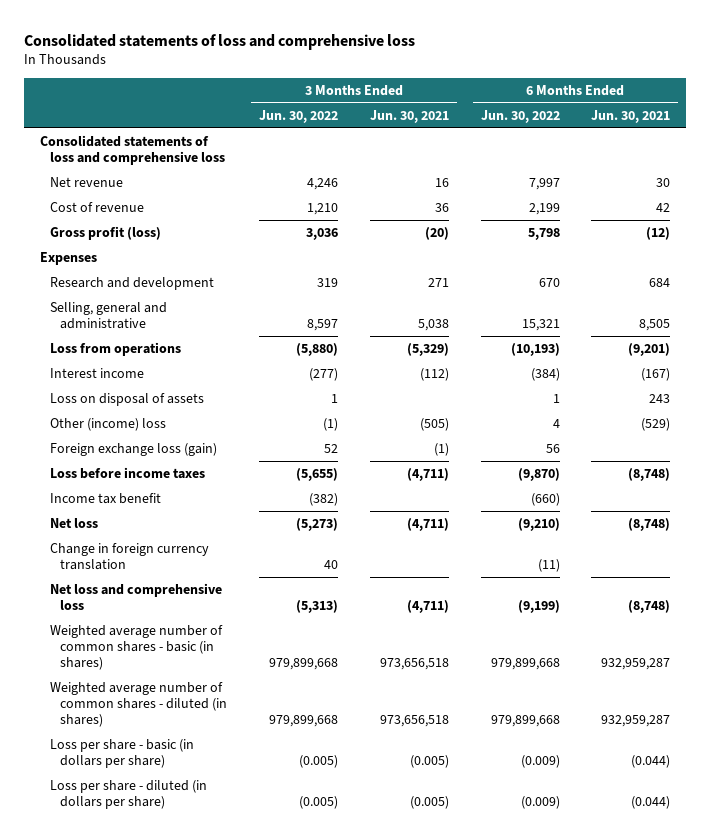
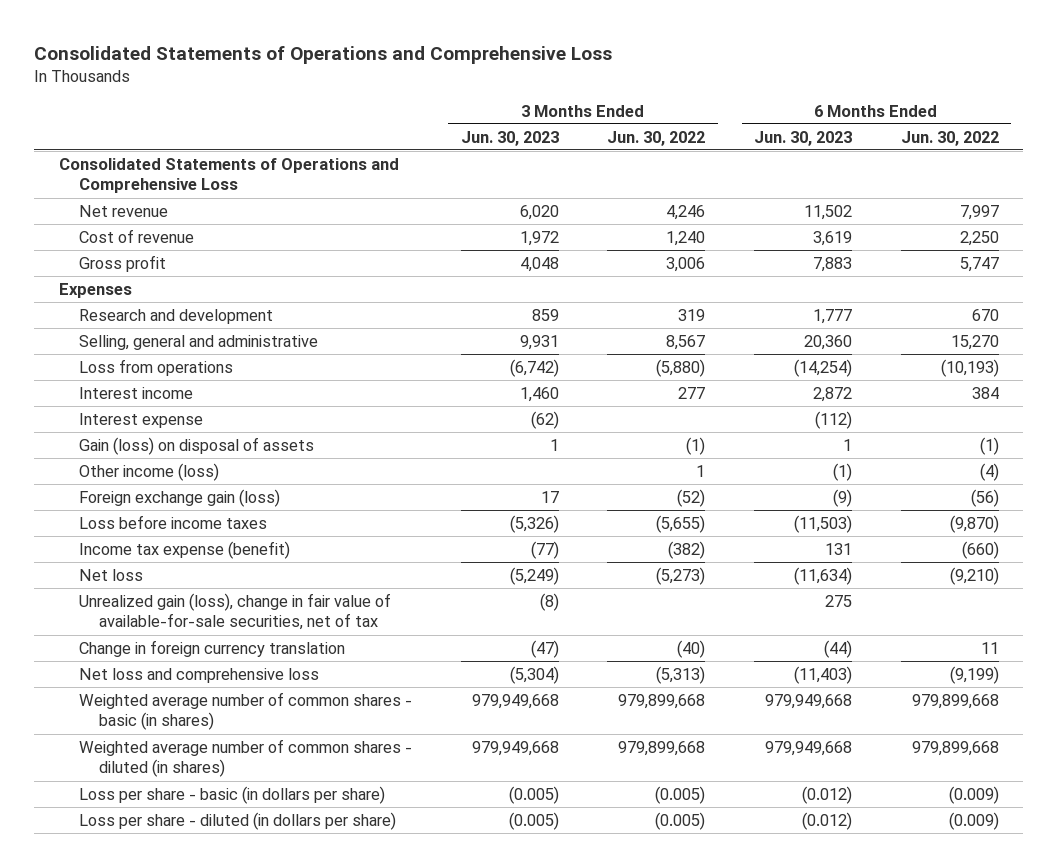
- Consolidated statements of loss and comprehensive loss
+ Consolidated Statements of Operations and Comprehensive Loss
- | 3 Months Ended Jun. 30, 2022 | 3 Months Ended Jun. 30, 2021 | 6 Months Ended Jun. 30, 2022 | 6 Months Ended Jun. 30, 2021
+ | 3 Months Ended Jun. 30, 2023 | 3 Months Ended Jun. 30, 2022 | 6 Months Ended Jun. 30, 2023 | 6 Months Ended Jun. 30, 2022
- Consolidated statements of loss and comprehensive loss
+ Consolidated Statements of Operations and Comprehensive Loss
- Cost of revenue | 1,210 | 36 | 2,199 | 42
- Gross profit (loss) | 3,036 | (20) | 5,798 | (12)
+ Cost of revenue | 1,972 | 1,240 | 3,619 | 2,250
+ Gross profit | 4,048 | 3,006 | 7,883 | 5,747
- Selling, general and administrative | 8,597 | 5,038 | 15,321 | 8,505
+ Selling, general and administrative | 9,931 | 8,567 | 20,360 | 15,270
- Interest income | (277) | (112) | (384) | (167)
- Loss on disposal of assets | 1 | | 1 | 243
- Other (income) loss | (1) | (505) | 4 | (529)
- Foreign exchange loss (gain) | 52 | (1) | 56 |
+ Interest income | 1,460 | 277 | 2,872 | 384
+ Interest expense | (62) | | (112) |
+ Gain (loss) on disposal of assets | 1 | (1) | 1 | (1)
+ Other income (loss) | | 1 | (1) | (4)
+ Foreign exchange gain (loss) | 17 | (52) | (9) | (56)
- Income tax benefit | (382) | | (660) |
+ Income tax expense (benefit) | (77) | (382) | 131 | (660)
- Change in foreign currency translation | 40 | | (11) |
+ Unrealized gain (loss), change in fair value of available-for-sale securities, net of tax | (8) | | 275 |
+ Change in foreign currency translation | (47) | (40) | (44) | 11

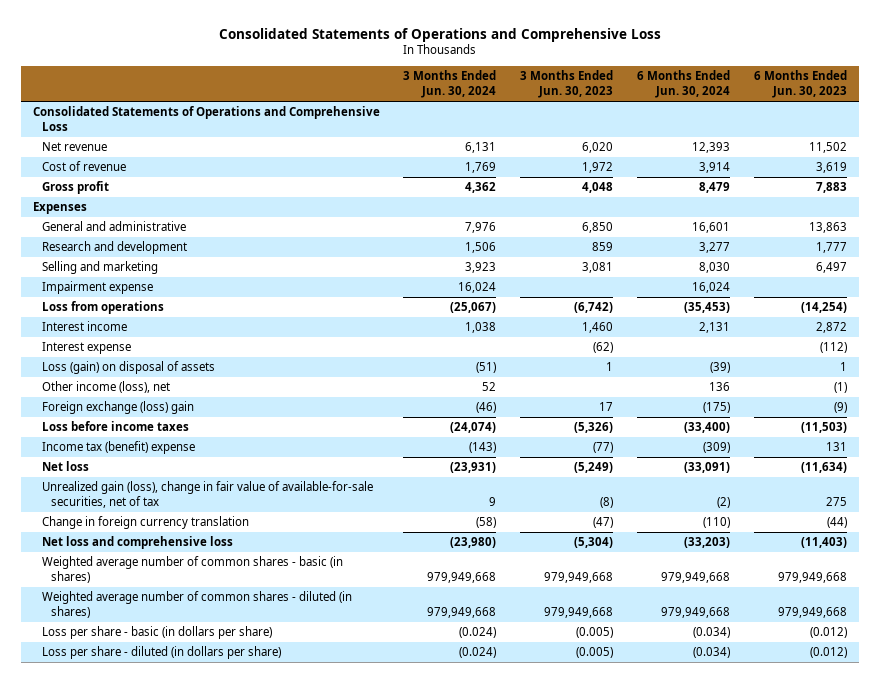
- | 3 Months Ended Jun. 30, 2023 | 3 Months Ended Jun. 30, 2022 | 6 Months Ended Jun. 30, 2023 | 6 Months Ended Jun. 30, 2022
+ | 3 Months Ended Jun. 30, 2024 | 3 Months Ended Jun. 30, 2023 | 6 Months Ended Jun. 30, 2024 | 6 Months Ended Jun. 30, 2023
+ General and administrative | 7,976 | 6,850 | 16,601 | 13,863
- Selling, general and administrative | 9,931 | 8,567 | 20,360 | 15,270
+ Selling and marketing | 3,923 | 3,081 | 8,030 | 6,497
+ Impairment expense | 16,024 | | 16,024 |
- Gain (loss) on disposal of assets | 1 | (1) | 1 | (1)
- Other income (loss) | | 1 | (1) | (4)
- Foreign exchange gain (loss) | 17 | (52) | (9) | (56)
+ Loss (gain) on disposal of assets | (51) | 1 | (39) | 1
+ Other income (loss), net | 52 | | 136 | (1)
+ Foreign exchange (loss) gain | (46) | 17 | (175) | (9)
- Income tax expense (benefit) | (77) | (382) | 131 | (660)
+ Income tax (benefit) expense | (143) | (77) | (309) | 131

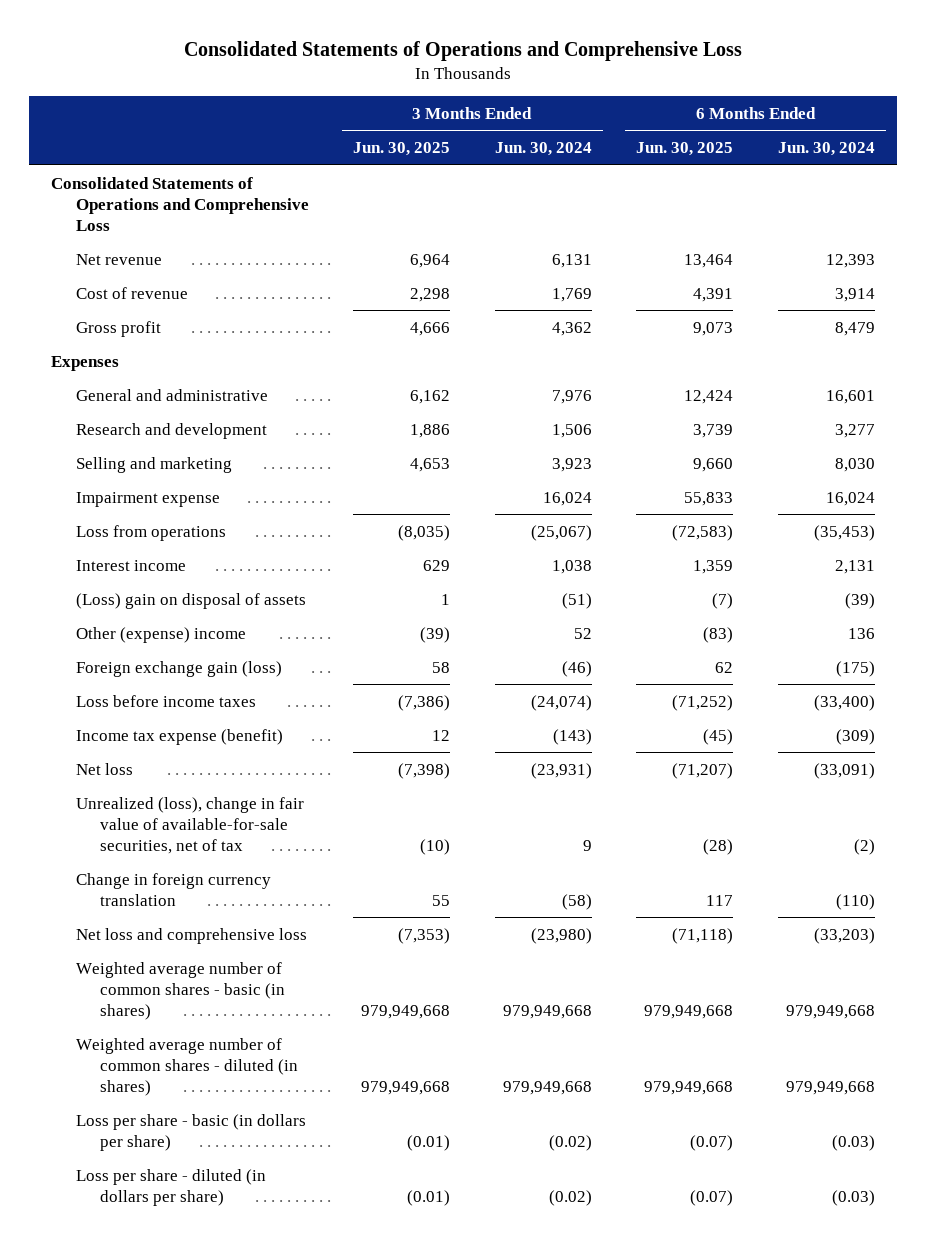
- | 3 Months Ended Jun. 30, 2024 | 3 Months Ended Jun. 30, 2023 | 6 Months Ended Jun. 30, 2024 | 6 Months Ended Jun. 30, 2023
+ | 3 Months Ended Jun. 30, 2025 | 3 Months Ended Jun. 30, 2024 | 6 Months Ended Jun. 30, 2025 | 6 Months Ended Jun. 30, 2024
- Interest expense | | (62) | | (112)
- Loss (gain) on disposal of assets | (51) | 1 | (39) | 1
- Other income (loss), net | 52 | | 136 | (1)
- Foreign exchange (loss) gain | (46) | 17 | (175) | (9)
+ (Loss) gain on disposal of assets | 1 | (51) | (7) | (39)
+ Other (expense) income | (39) | 52 | (83) | 136
+ Foreign exchange gain (loss) | 58 | (46) | 62 | (175)
- Income tax (benefit) expense | (143) | (77) | (309) | 131
+ Income tax expense (benefit) | 12 | (143) | (45) | (309)
- Unrealized gain (loss), change in fair value of available-for-sale securities, net of tax | 9 | (8) | (2) | 275
+ Unrealized (loss), change in fair value of available-for-sale securities, net of tax | (10) | 9 | (28) | (2)
- Loss per share - basic (in dollars per share) | (0.024) | (0.005) | (0.034) | (0.012)
- Loss per share - diluted (in dollars per share) | (0.024) | (0.005) | (0.034) | (0.012)
+ Loss per share - basic (in dollars per share) | (0.01) | (0.02) | (0.07) | (0.03)
+ Loss per share - diluted (in dollars per share) | (0.01) | (0.02) | (0.07) | (0.03)

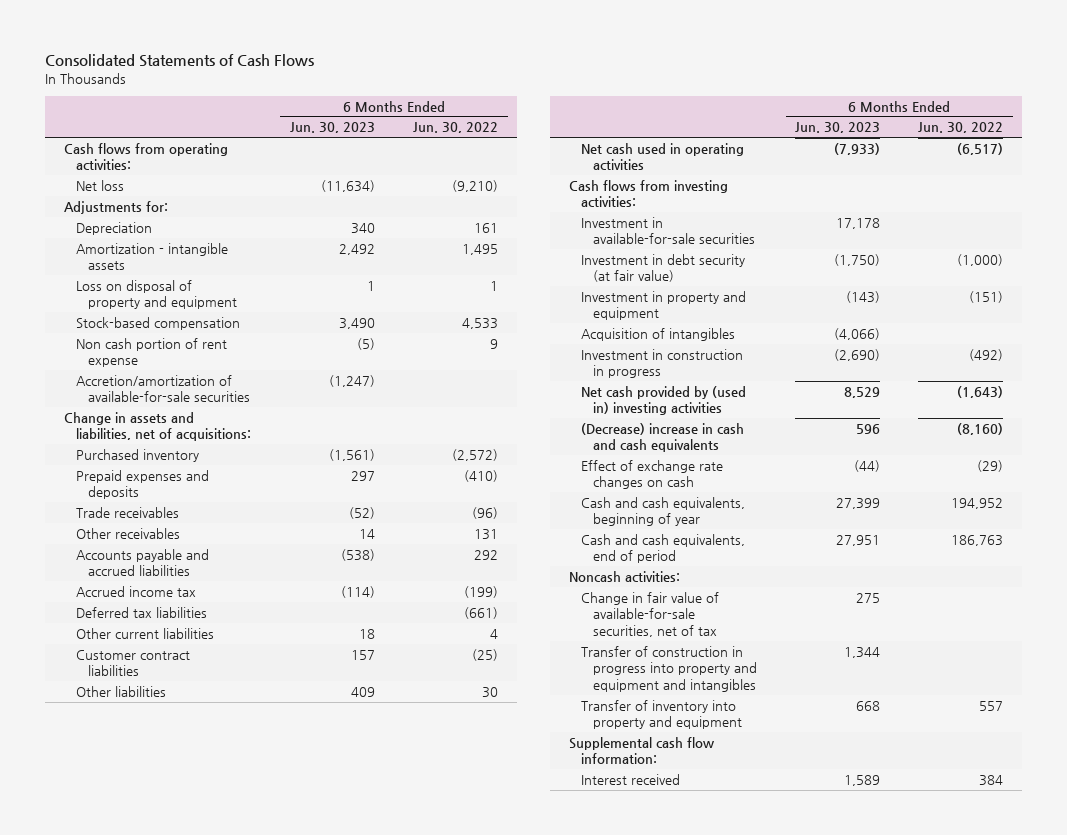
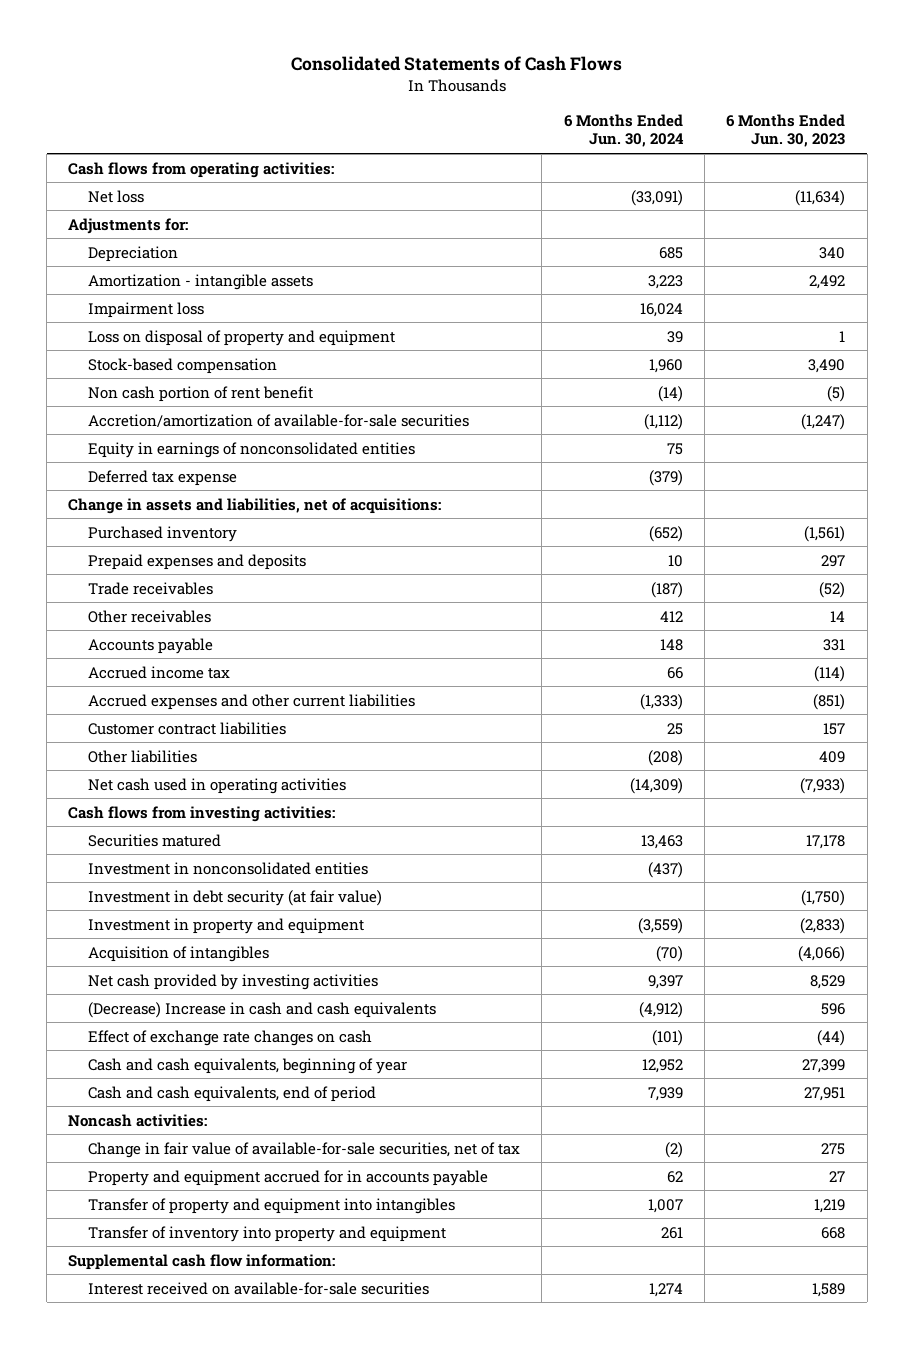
- | 6 Months Ended Jun. 30, 2023 | 6 Months Ended Jun. 30, 2022
+ | 6 Months Ended Jun. 30, 2024 | 6 Months Ended Jun. 30, 2023
+ Impairment loss | 16,024 |
- Non cash portion of rent expense | (5) | 9
+ Non cash portion of rent benefit | (14) | (5)
+ Equity in earnings of nonconsolidated entities | 75 |
+ Deferred tax expense | (379) |
- Accounts payable and accrued liabilities | (538) | 292
+ Accounts payable | 148 | 331
- Deferred tax liabilities | | (661)
- Other current liabilities | 18 | 4
+ Accrued expenses and other current liabilities | (1,333) | (851)
- Investment in available-for-sale securities | 17,178 |
+ Securities matured | 13,463 | 17,178
+ Investment in nonconsolidated entities | (437) |
- Investment in property and equipment | (143) | (151)
+ Investment in property and equipment | (3,559) | (2,833)
- Investment in construction in progress | (2,690) | (492)
- Net cash provided by (used in) investing activities | 8,529 | (1,643)
- (Decrease) increase in cash and cash equivalents | 596 | (8,160)
+ Net cash provided by investing activities | 9,397 | 8,529
+ (Decrease) Increase in cash and cash equivalents | (4,912) | 596
- Transfer of construction in progress into property and equipment and intangibles | 1,344 |
+ Property and equipment accrued for in accounts payable | 62 | 27
+ Transfer of property and equipment into intangibles | 1,007 | 1,219
- Interest received | 1,589 | 384
+ Interest received on available-for-sale securities | 1,274 | 1,589

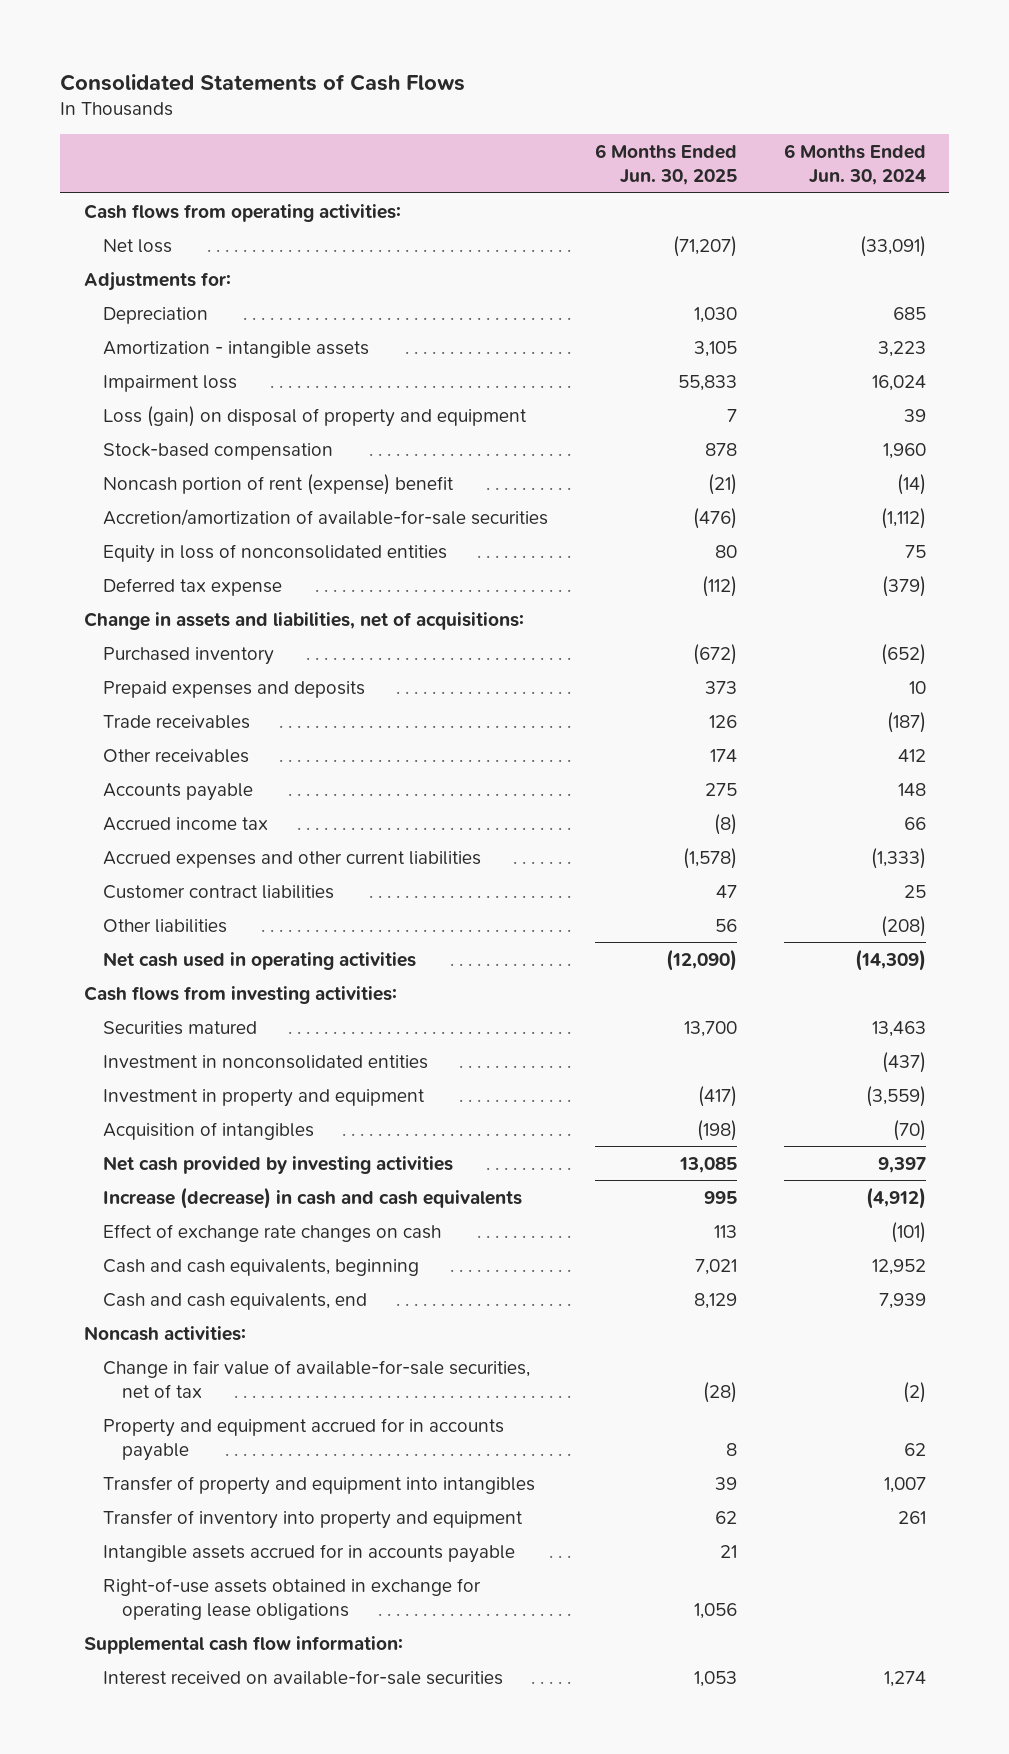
- | 6 Months Ended Jun. 30, 2024 | 6 Months Ended Jun. 30, 2023
+ | 6 Months Ended Jun. 30, 2025 | 6 Months Ended Jun. 30, 2024
- Loss on disposal of property and equipment | 39 | 1
+ Loss (gain) on disposal of property and equipment | 7 | 39
- Non cash portion of rent benefit | (14) | (5)
+ Noncash portion of rent (expense) benefit | (21) | (14)
- Equity in earnings of nonconsolidated entities | 75 |
+ Equity in loss of nonconsolidated entities | 80 | 75
- Investment in debt security (at fair value) | | (1,750)
- (Decrease) Increase in cash and cash equivalents | (4,912) | 596
+ Increase (decrease) in cash and cash equivalents | 995 | (4,912)
- Cash and cash equivalents, beginning of year | 12,952 | 27,399
- Cash and cash equivalents, end of period | 7,939 | 27,951
+ Cash and cash equivalents, beginning | 7,021 | 12,952
+ Cash and cash equivalents, end | 8,129 | 7,939
+ Intangible assets accrued for in accounts payable | 21 |
+ Right-of-use assets obtained in exchange for operating lease obligations | 1,056 |

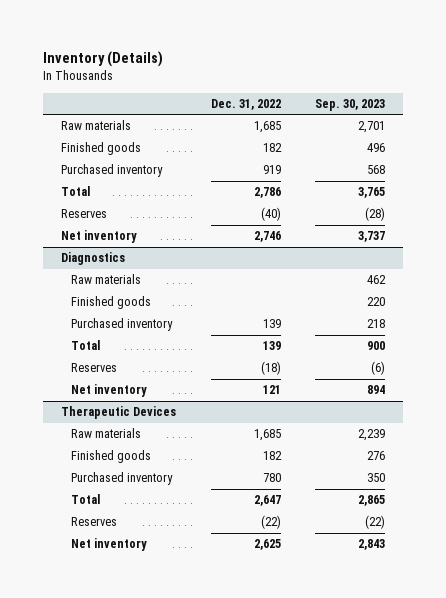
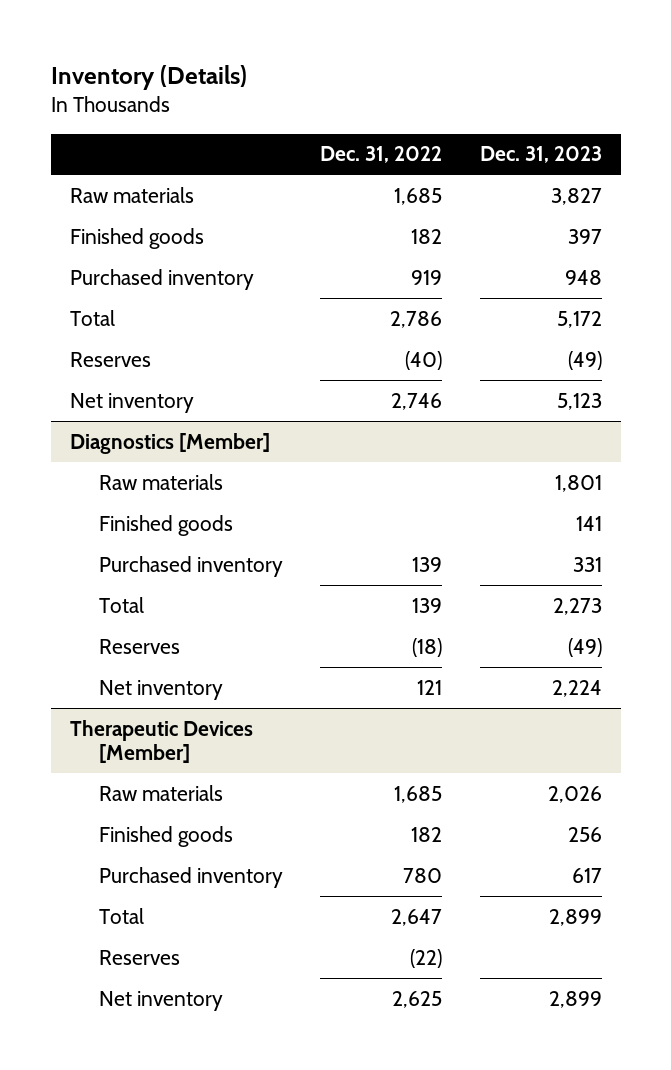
- | Dec. 31, 2022 | Sep. 30, 2023
+ | Dec. 31, 2022 | Dec. 31, 2023
- Diagnostics
+ Diagnostics [Member]
- Therapeutic Devices
+ Therapeutic Devices [Member]

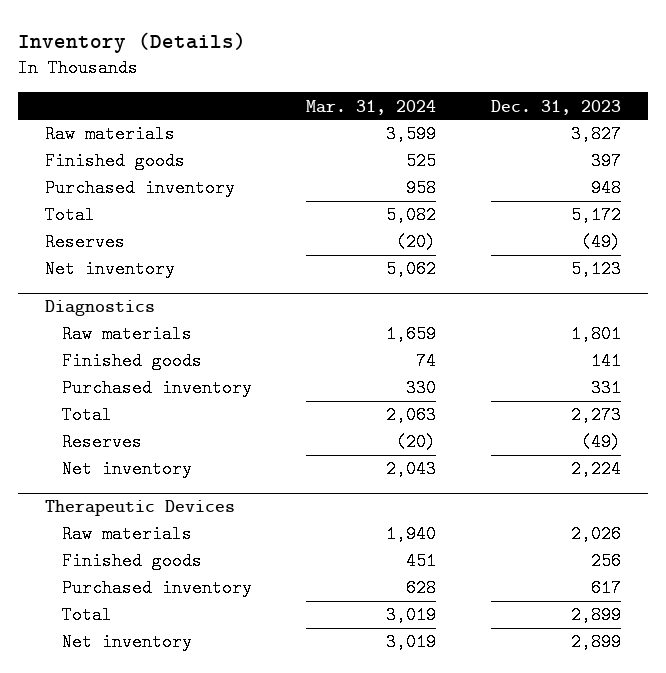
- | Dec. 31, 2022 | Dec. 31, 2023
+ | Mar. 31, 2024 | Dec. 31, 2023
- Diagnostics [Member]
+ Diagnostics
- Therapeutic Devices [Member]
+ Therapeutic Devices
- Reserves | (22) |

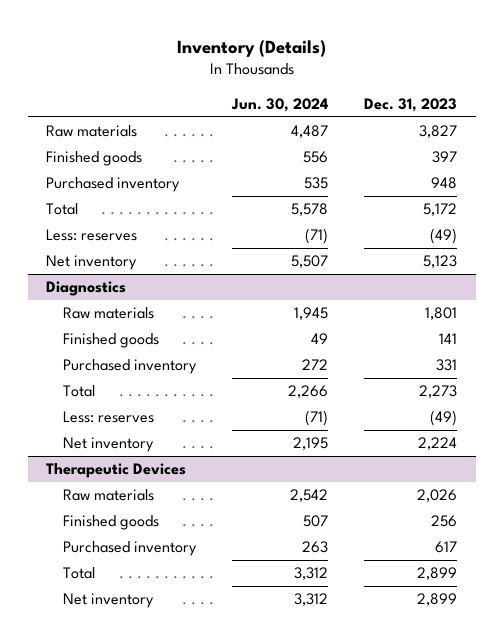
- | Mar. 31, 2024 | Dec. 31, 2023
+ | Jun. 30, 2024 | Dec. 31, 2023
- Reserves | (20) | (49)
+ Less: reserves | (71) | (49)
@ Diagnostics
- Reserves | (20) | (49)
+ Less: reserves | (71) | (49)

